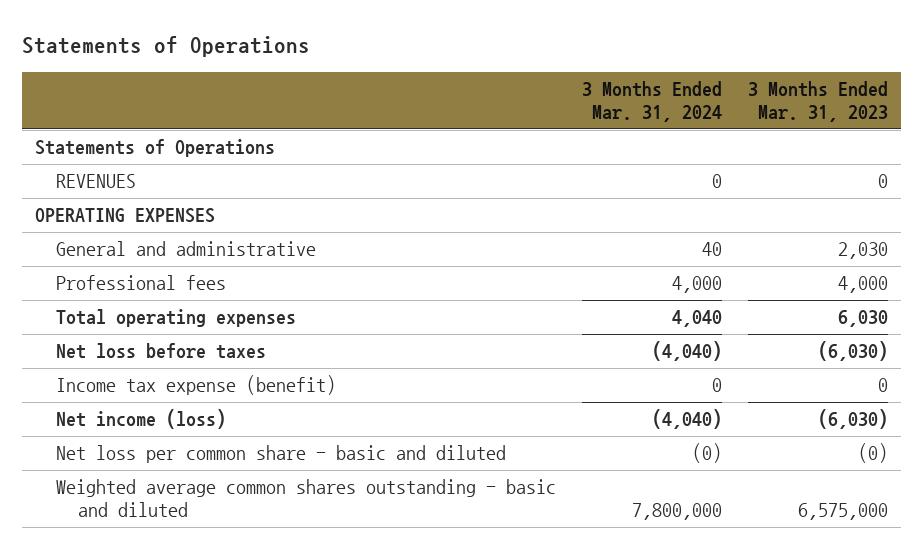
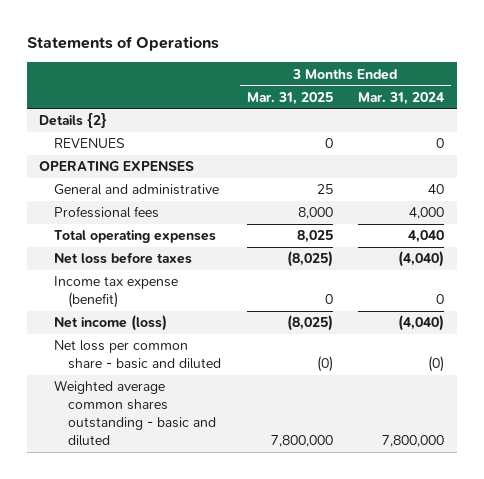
- | 3 Months Ended Mar. 31, 2024 | 3 Months Ended Mar. 31, 2023
+ | 3 Months Ended Mar. 31, 2025 | 3 Months Ended Mar. 31, 2024
- Statements of Operations
+ Details {2}

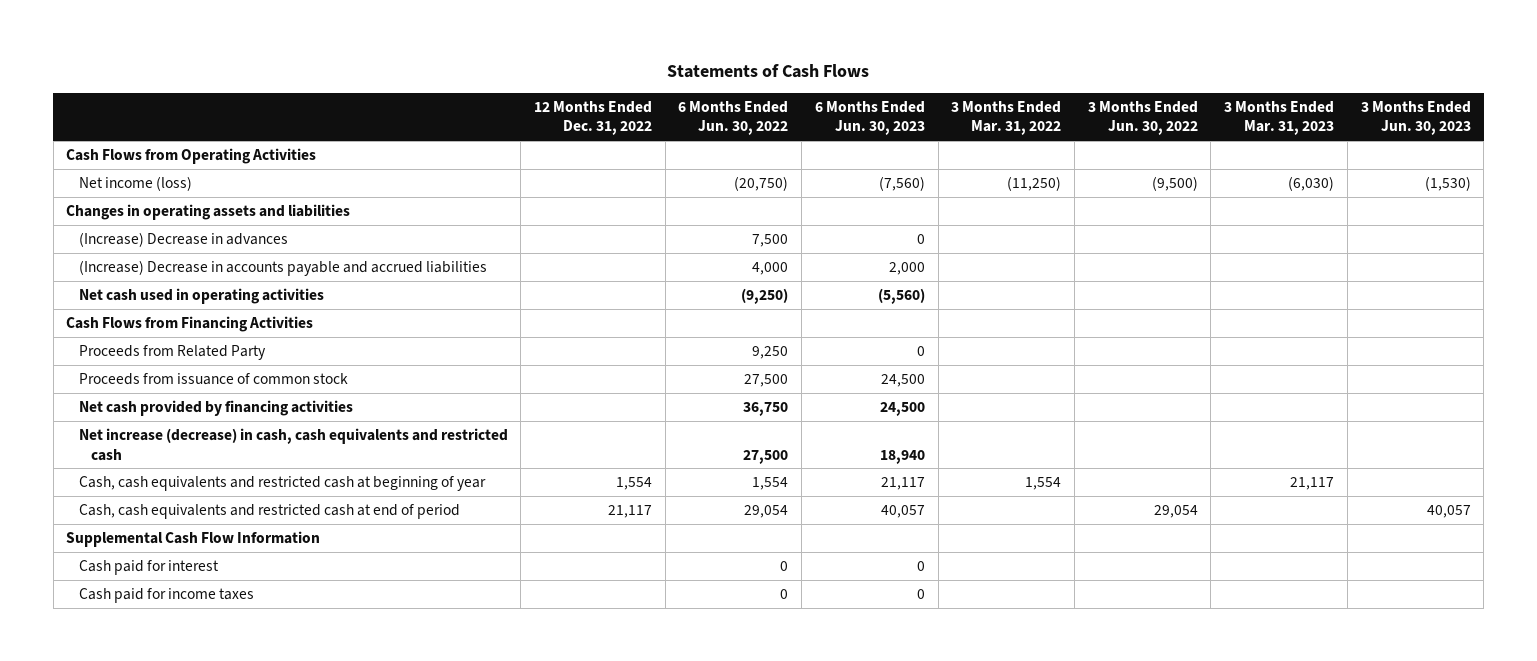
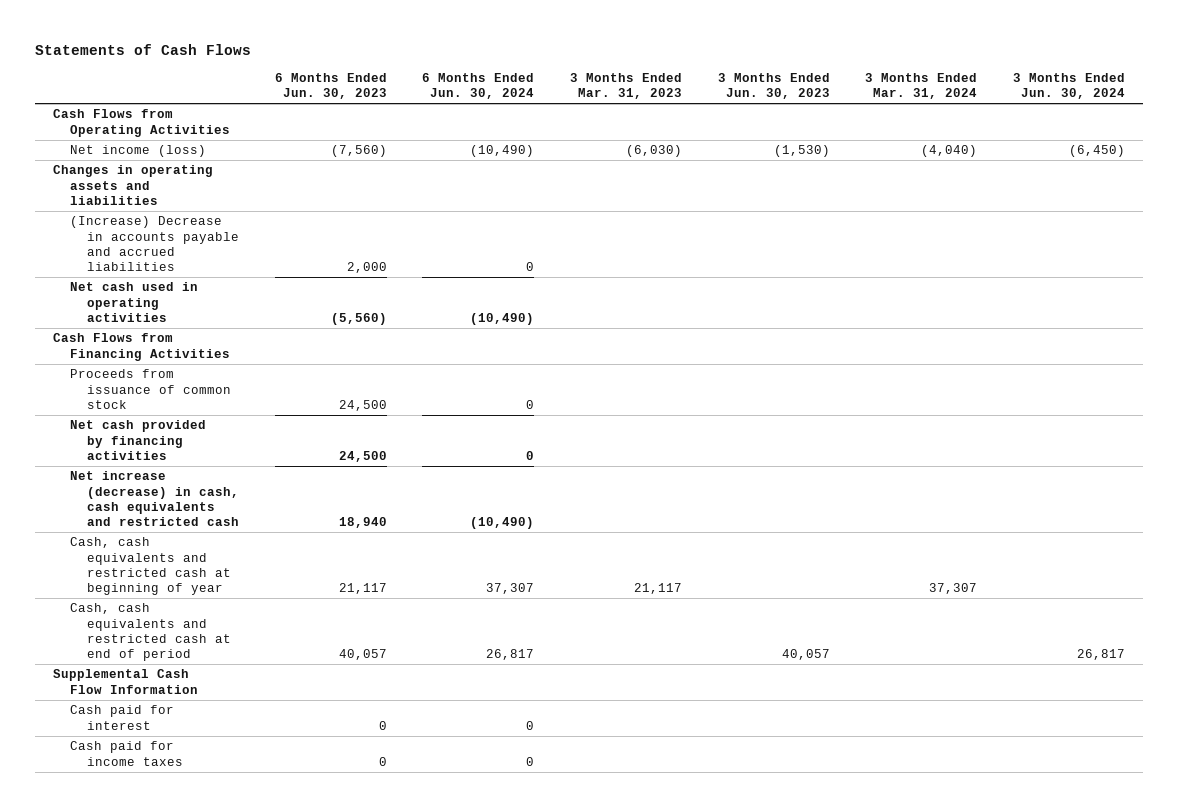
- | 12 Months Ended Dec. 31, 2022 | 6 Months Ended Jun. 30, 2022 | 6 Months Ended Jun. 30, 2023 | 3 Months Ended Mar. 31, 2022 | 3 Months Ended Jun. 30, 2022 | 3 Months Ended Mar. 31, 2023 | 3 Months Ended Jun. 30, 2023
+ | 6 Months Ended Jun. 30, 2023 | 6 Months Ended Jun. 30, 2024 | 3 Months Ended Mar. 31, 2023 | 3 Months Ended Jun. 30, 2023 | 3 Months Ended Mar. 31, 2024 | 3 Months Ended Jun. 30, 2024
- (Increase) Decrease in advances | | 7,500 | 0 | | | |
- Proceeds from Related Party | | 9,250 | 0 | | | |

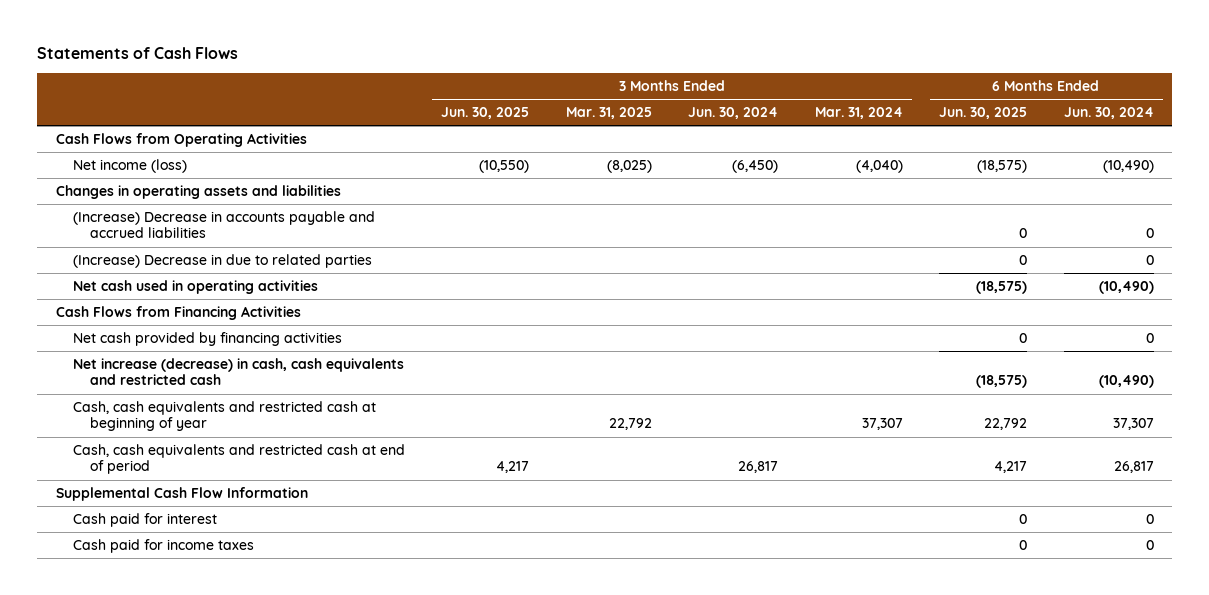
- | 6 Months Ended Jun. 30, 2023 | 6 Months Ended Jun. 30, 2024 | 3 Months Ended Mar. 31, 2023 | 3 Months Ended Jun. 30, 2023 | 3 Months Ended Mar. 31, 2024 | 3 Months Ended Jun. 30, 2024
+ | 3 Months Ended Jun. 30, 2025 | 3 Months Ended Mar. 31, 2025 | 3 Months Ended Jun. 30, 2024 | 3 Months Ended Mar. 31, 2024 | 6 Months Ended Jun. 30, 2025 | 6 Months Ended Jun. 30, 2024
+ (Increase) Decrease in due to related parties | | | | | 0 | 0
- Proceeds from issuance of common stock | 24,500 | 0 | | | |

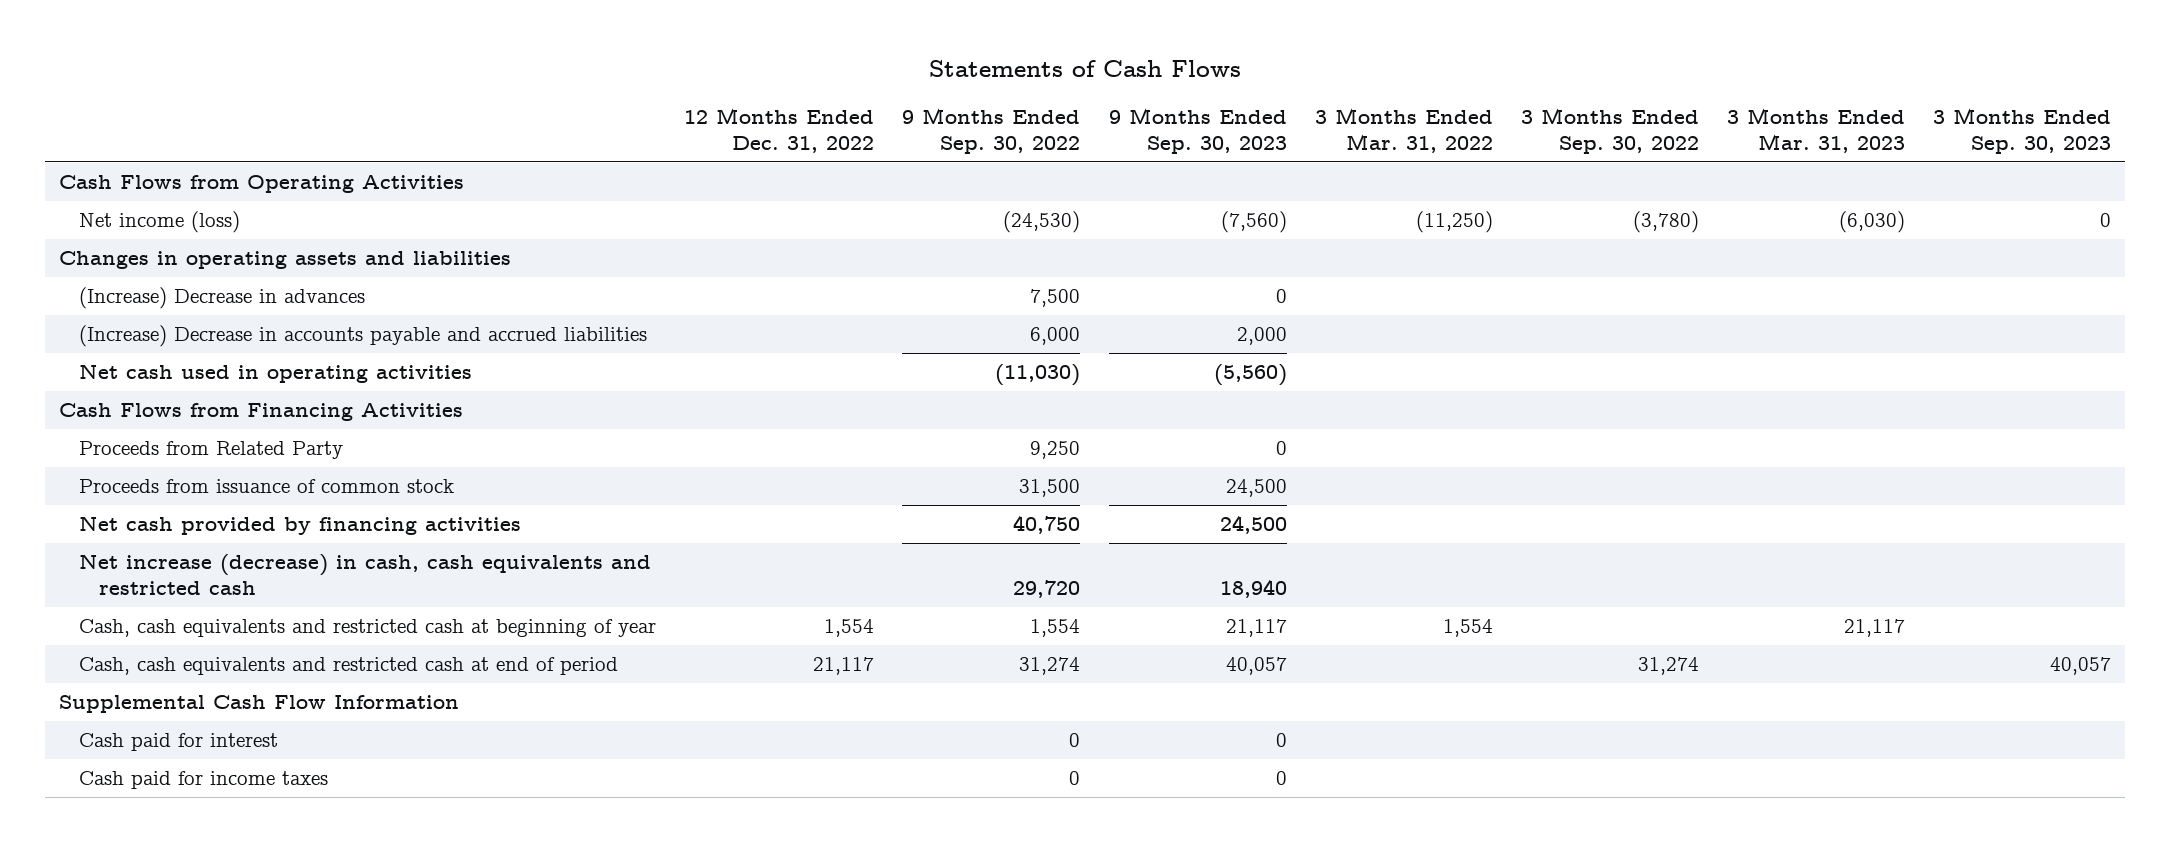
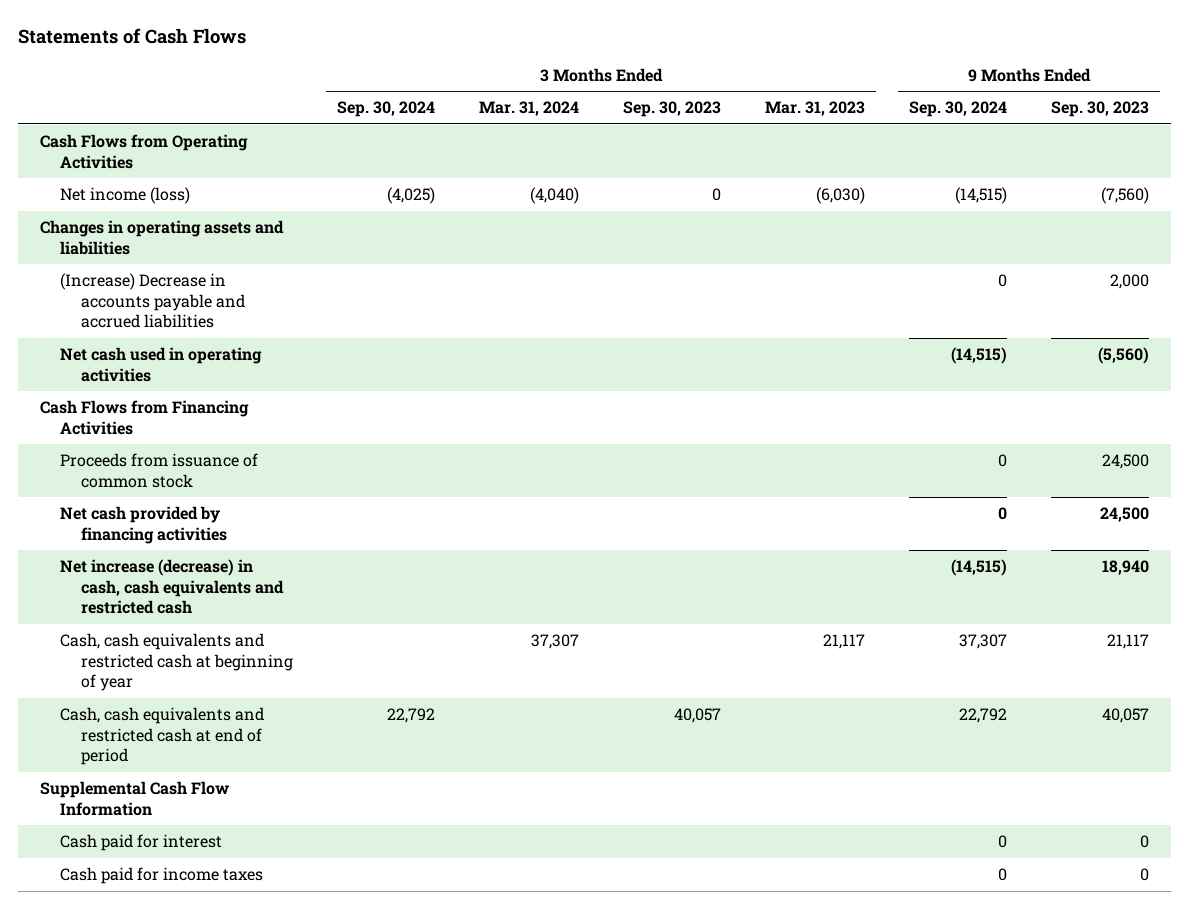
- | 12 Months Ended Dec. 31, 2022 | 9 Months Ended Sep. 30, 2022 | 9 Months Ended Sep. 30, 2023 | 3 Months Ended Mar. 31, 2022 | 3 Months Ended Sep. 30, 2022 | 3 Months Ended Mar. 31, 2023 | 3 Months Ended Sep. 30, 2023
+ | 3 Months Ended Sep. 30, 2024 | 3 Months Ended Mar. 31, 2024 | 3 Months Ended Sep. 30, 2023 | 3 Months Ended Mar. 31, 2023 | 9 Months Ended Sep. 30, 2024 | 9 Months Ended Sep. 30, 2023
- (Increase) Decrease in advances | | 7,500 | 0 | | | |
- Proceeds from Related Party | | 9,250 | 0 | | | |

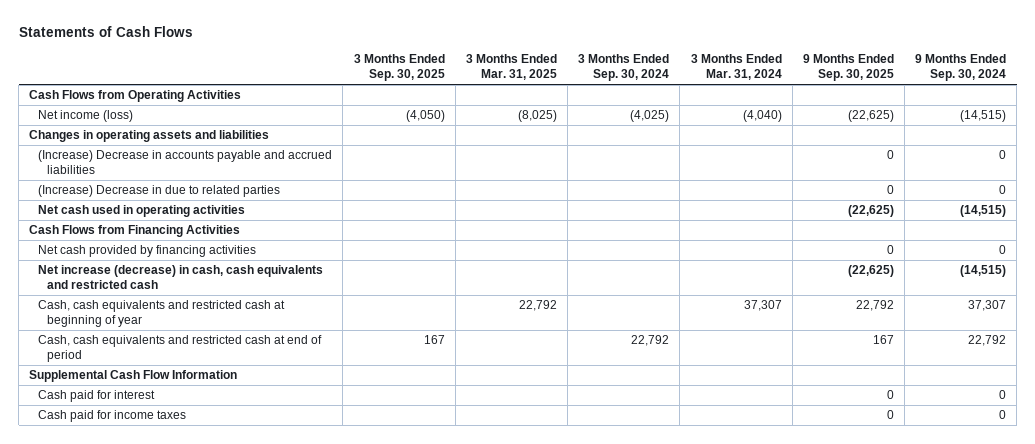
- | 3 Months Ended Sep. 30, 2024 | 3 Months Ended Mar. 31, 2024 | 3 Months Ended Sep. 30, 2023 | 3 Months Ended Mar. 31, 2023 | 9 Months Ended Sep. 30, 2024 | 9 Months Ended Sep. 30, 2023
+ | 3 Months Ended Sep. 30, 2025 | 3 Months Ended Mar. 31, 2025 | 3 Months Ended Sep. 30, 2024 | 3 Months Ended Mar. 31, 2024 | 9 Months Ended Sep. 30, 2025 | 9 Months Ended Sep. 30, 2024
+ (Increase) Decrease in due to related parties | | | | | 0 | 0
- Proceeds from issuance of common stock | | | | | 0 | 24,500

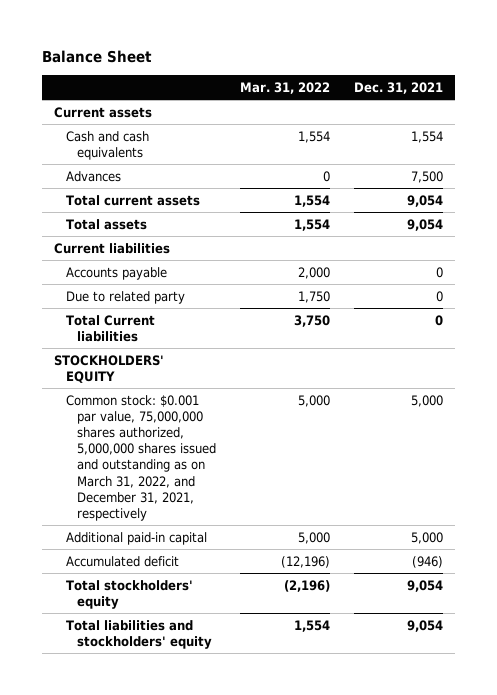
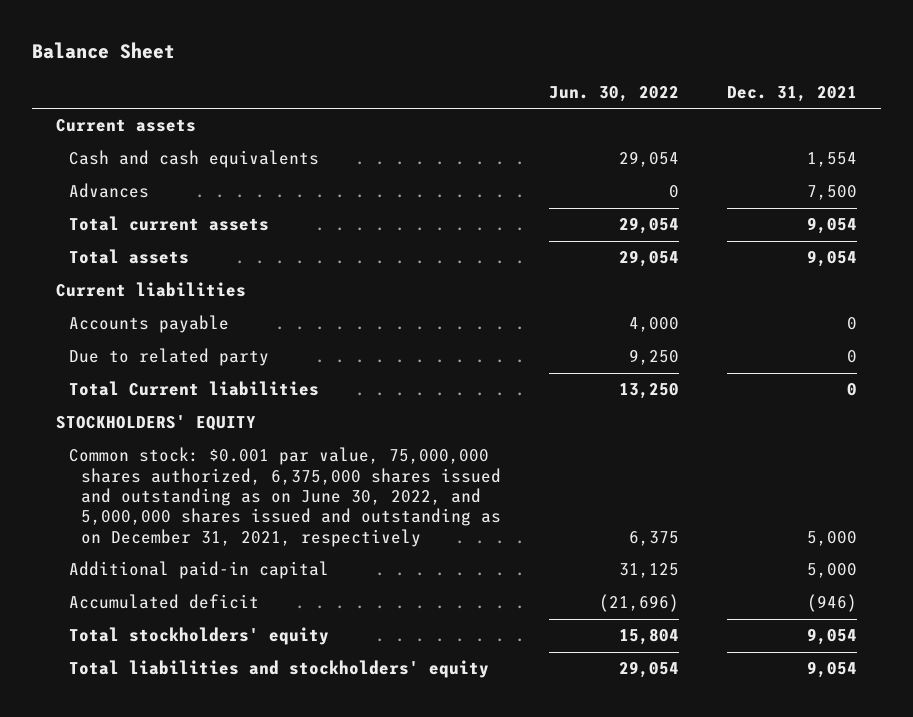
- | Mar. 31, 2022 | Dec. 31, 2021
+ | Jun. 30, 2022 | Dec. 31, 2021
- Common stock: $0.001 par value, 75,000,000 shares authorized, 5,000,000 shares issued and outstanding as on March 31, 2022, and December 31, 2021, respectively | 5,000 | 5,000
+ Common stock: $0.001 par value, 75,000,000 shares authorized, 6,375,000 shares issued and outstanding as on June 30, 2022, and 5,000,000 shares issued and outstanding as on December 31, 2021, respectively | 6,375 | 5,000

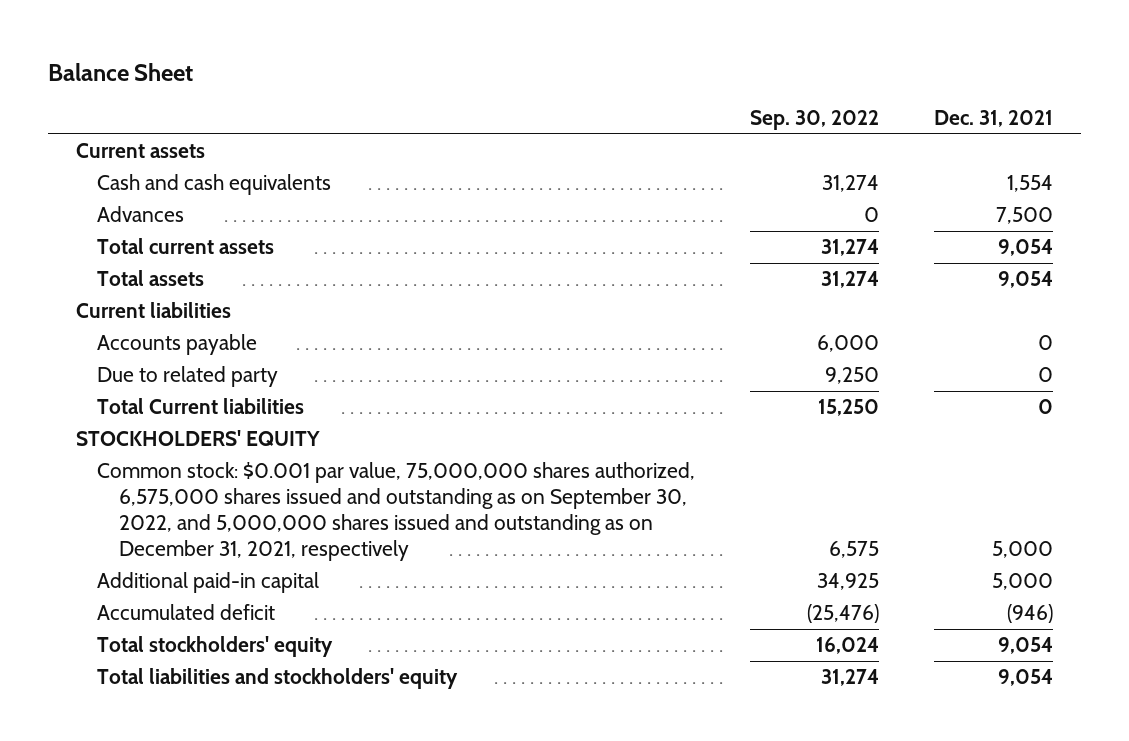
- | Jun. 30, 2022 | Dec. 31, 2021
+ | Sep. 30, 2022 | Dec. 31, 2021
- Common stock: $0.001 par value, 75,000,000 shares authorized, 6,375,000 shares issued and outstanding as on June 30, 2022, and 5,000,000 shares issued and outstanding as on December 31, 2021, respectively | 6,375 | 5,000
+ Common stock: $0.001 par value, 75,000,000 shares authorized, 6,575,000 shares issued and outstanding as on September 30, 2022, and 5,000,000 shares issued and outstanding as on December 31, 2021, respectively | 6,575 | 5,000

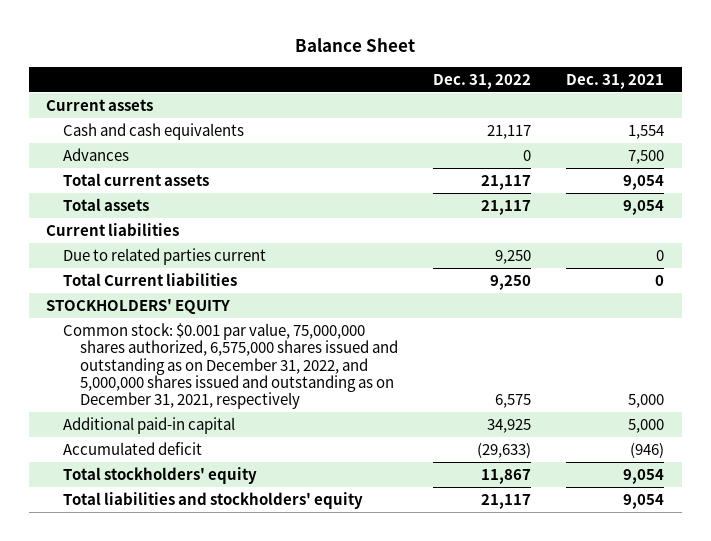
- | Sep. 30, 2022 | Dec. 31, 2021
+ | Dec. 31, 2022 | Dec. 31, 2021
- Accounts payable | 6,000 | 0
- Due to related party | 9,250 | 0
+ Due to related parties current | 9,250 | 0
- Common stock: $0.001 par value, 75,000,000 shares authorized, 6,575,000 shares issued and outstanding as on September 30, 2022, and 5,000,000 shares issued and outstanding as on December 31, 2021, respectively | 6,575 | 5,000
+ Common stock: $0.001 par value, 75,000,000 shares authorized, 6,575,000 shares issued and outstanding as on December 31, 2022, and 5,000,000 shares issued and outstanding as on December 31, 2021, respectively | 6,575 | 5,000

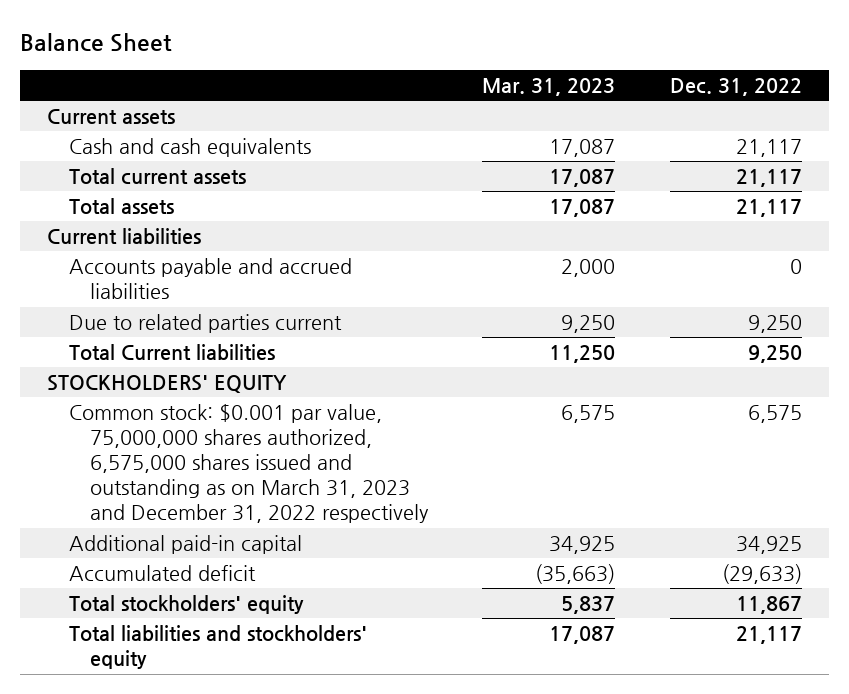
- | Dec. 31, 2022 | Dec. 31, 2021
+ | Mar. 31, 2023 | Dec. 31, 2022
- Advances | 0 | 7,500
+ Accounts payable and accrued liabilities | 2,000 | 0
- Common stock: $0.001 par value, 75,000,000 shares authorized, 6,575,000 shares issued and outstanding as on December 31, 2022, and 5,000,000 shares issued and outstanding as on December 31, 2021, respectively | 6,575 | 5,000
+ Common stock: $0.001 par value, 75,000,000 shares authorized, 6,575,000 shares issued and outstanding as on March 31, 2023 and December 31, 2022 respectively | 6,575 | 6,575

